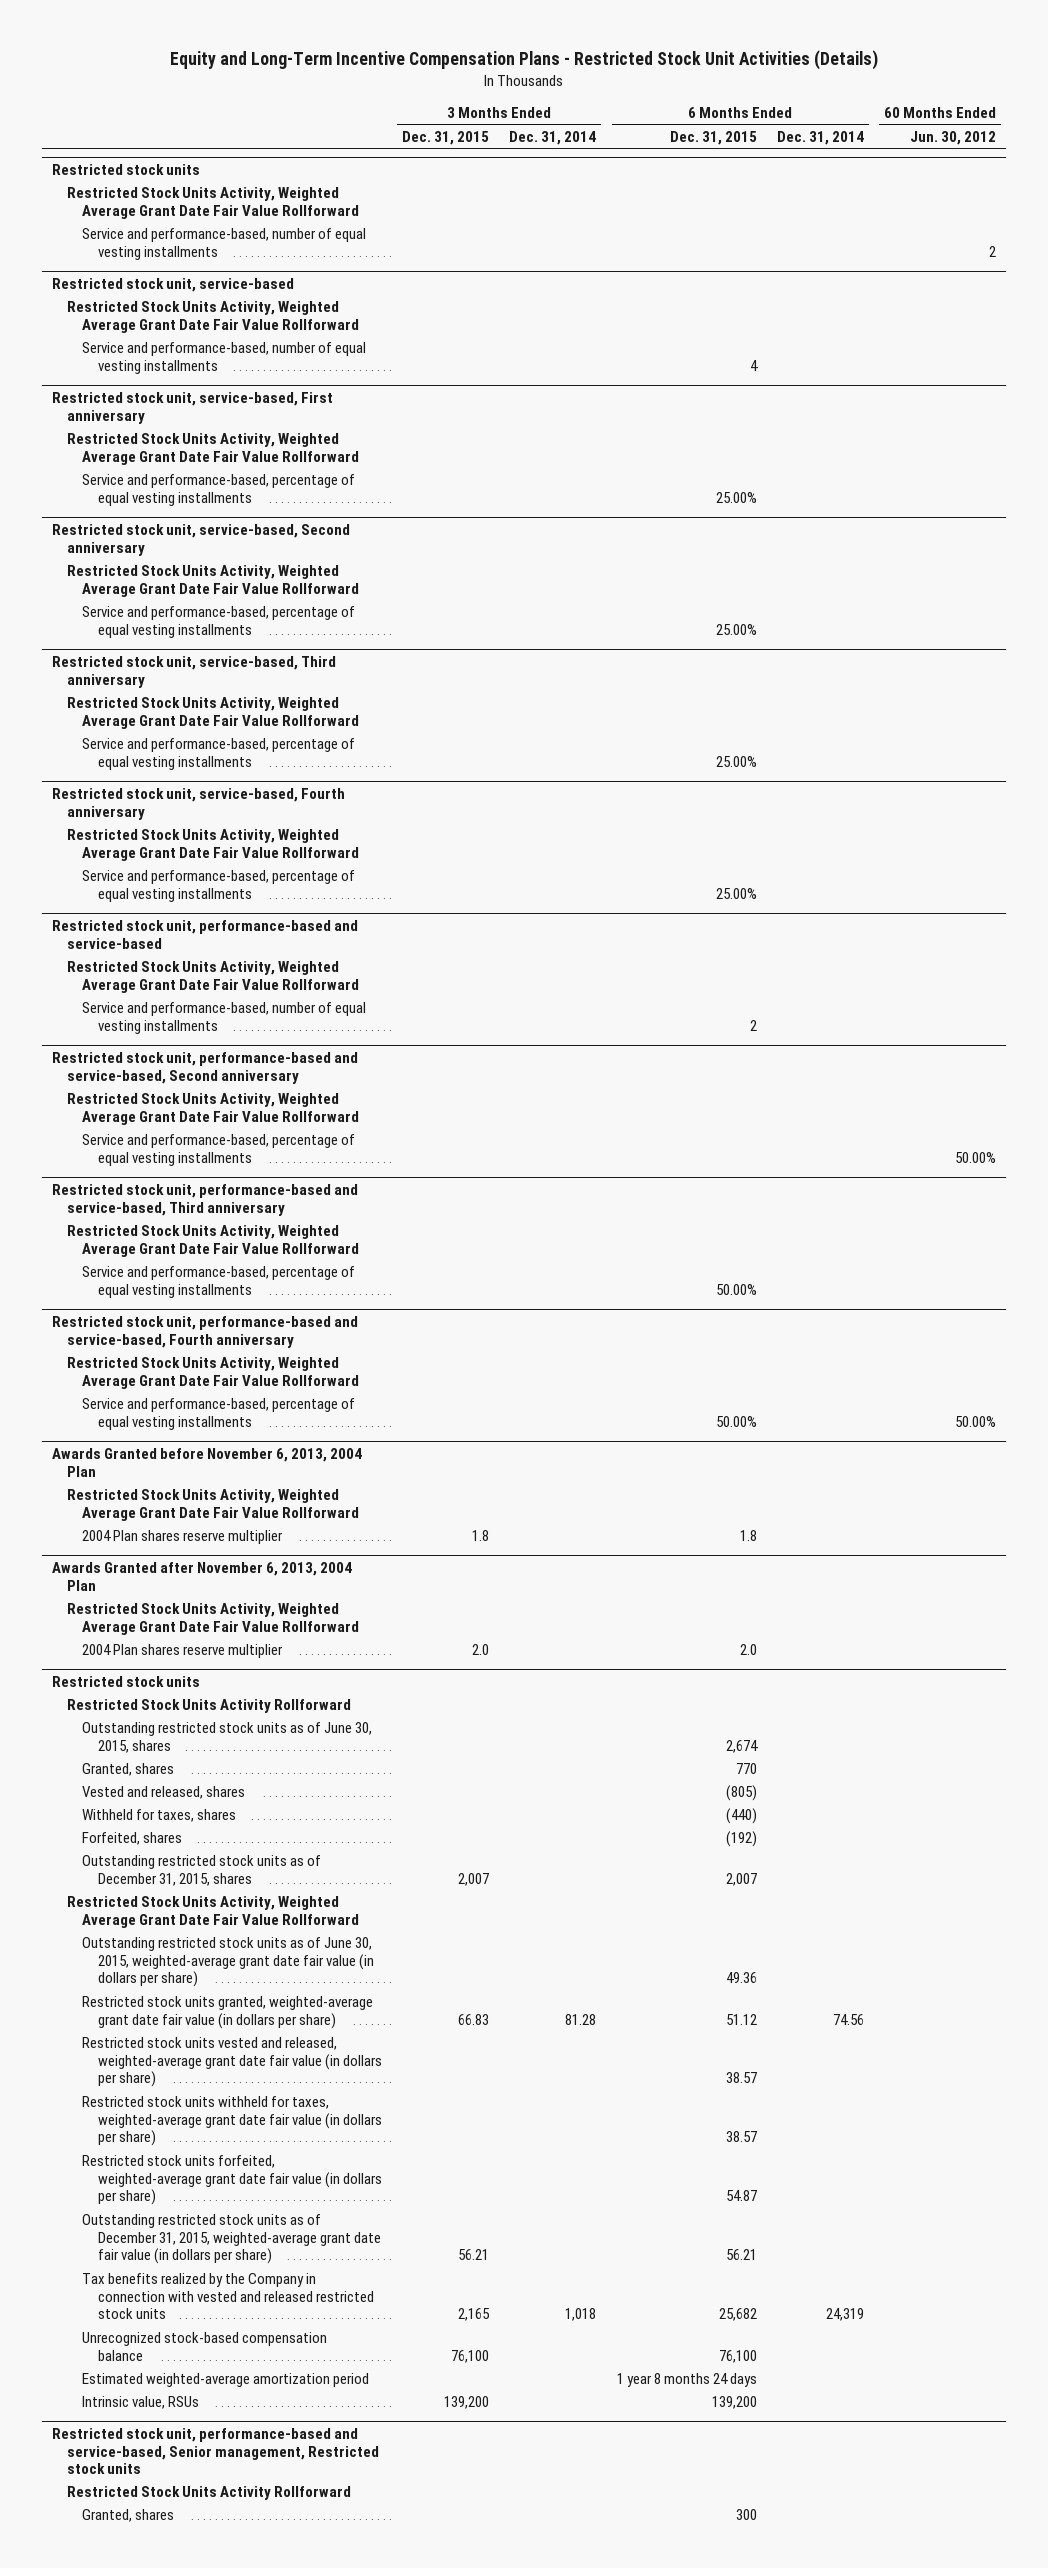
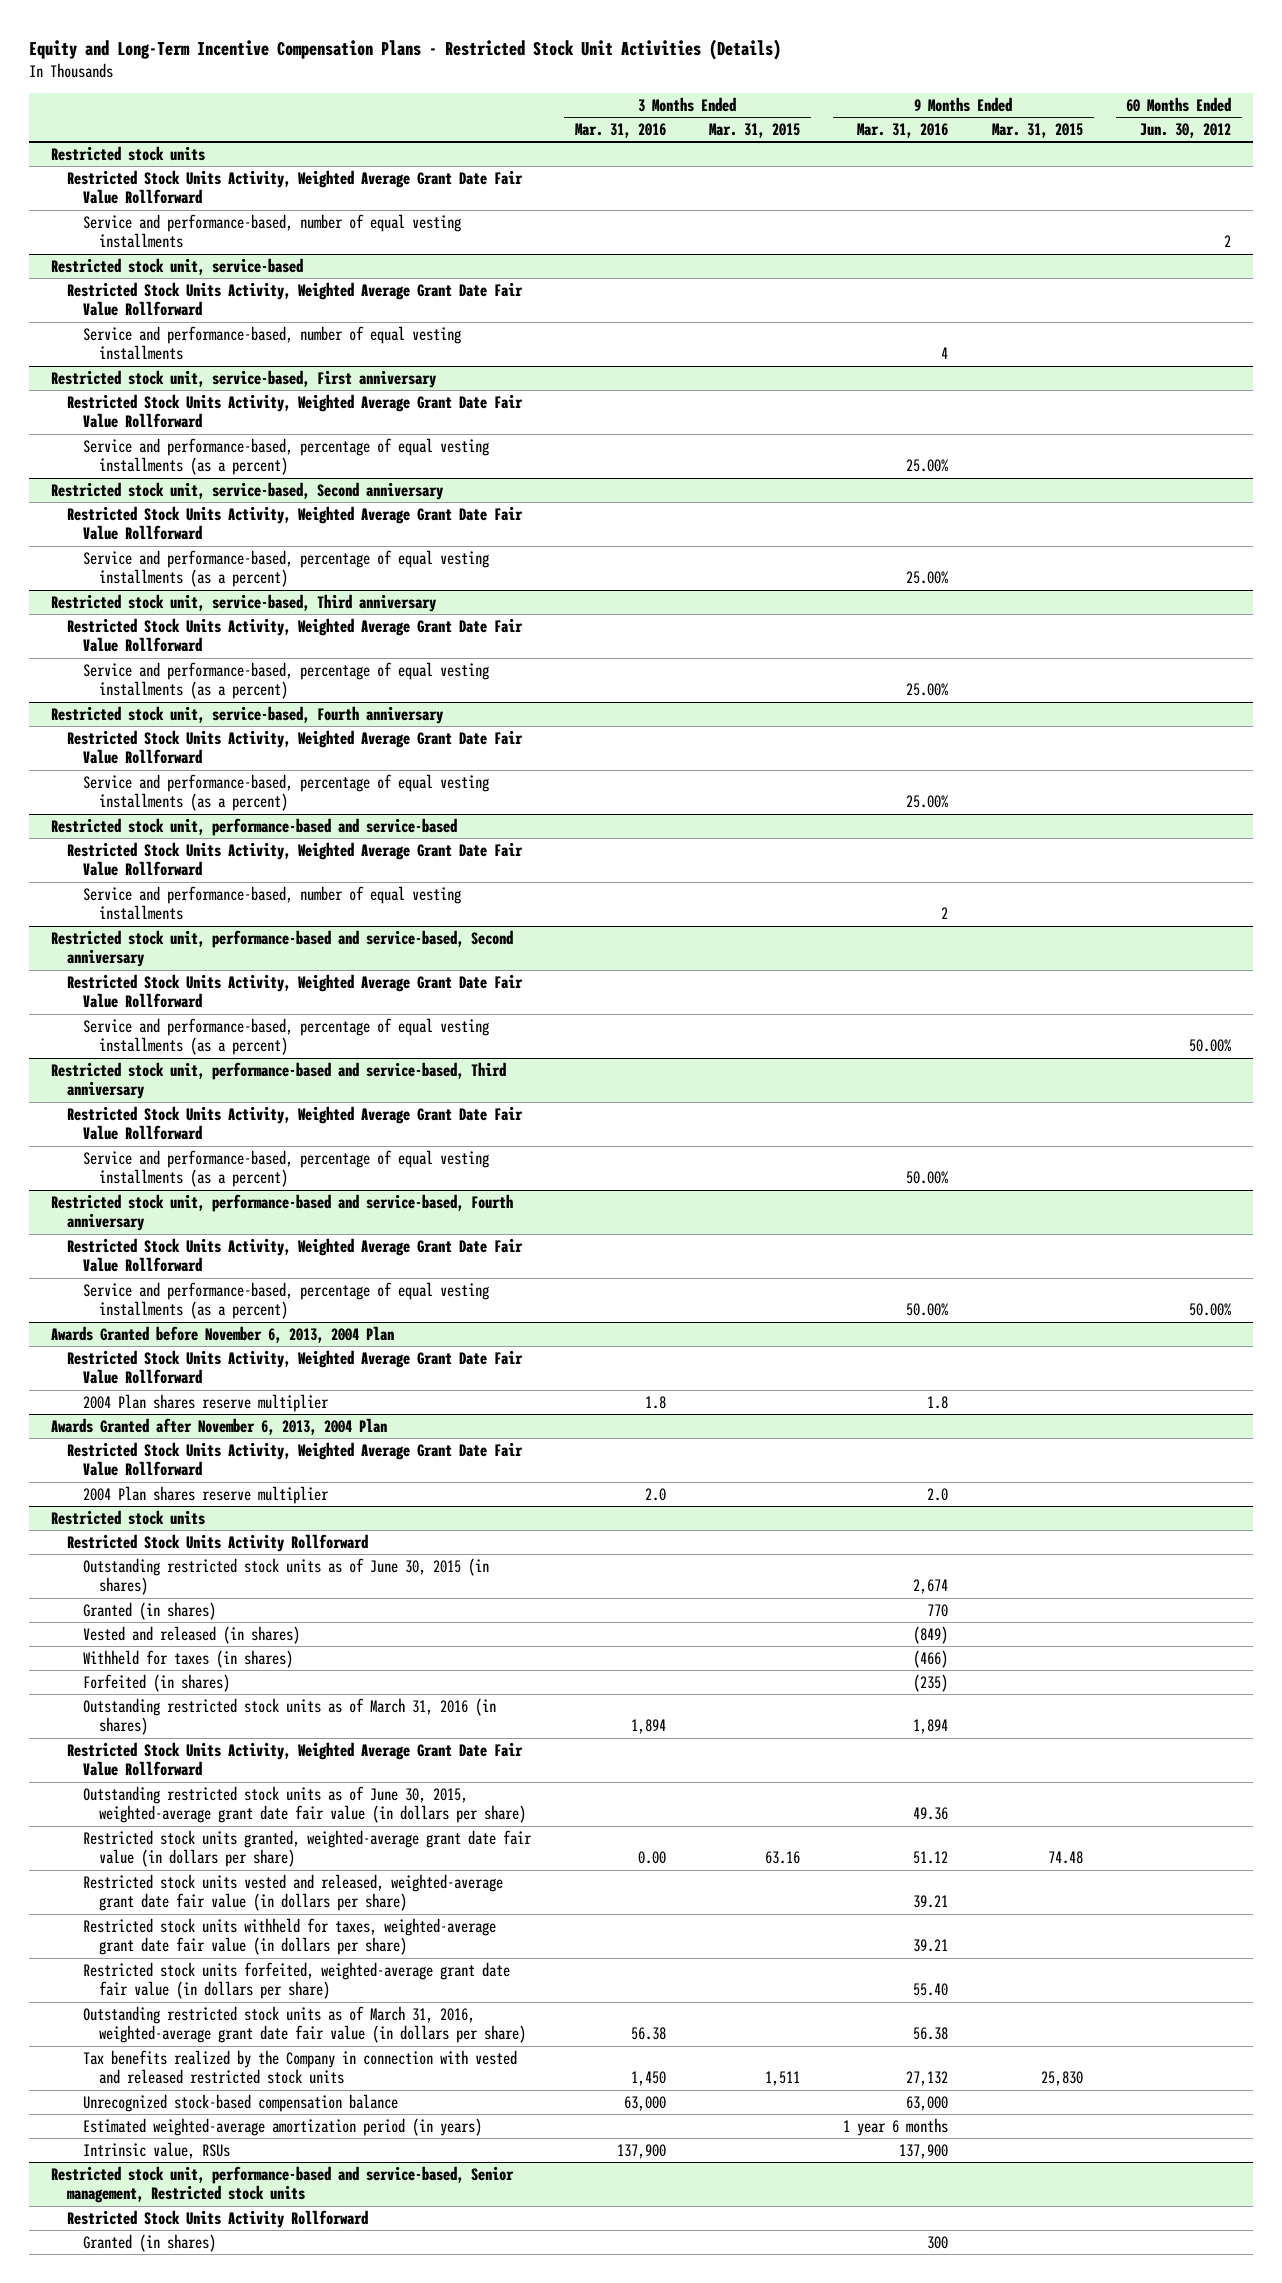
- | 3 Months Ended Dec. 31, 2015 | 3 Months Ended Dec. 31, 2014 | 6 Months Ended Dec. 31, 2015 | 6 Months Ended Dec. 31, 2014 | 60 Months Ended Jun. 30, 2012
+ | 3 Months Ended Mar. 31, 2016 | 3 Months Ended Mar. 31, 2015 | 9 Months Ended Mar. 31, 2016 | 9 Months Ended Mar. 31, 2015 | 60 Months Ended Jun. 30, 2012
@ Restricted stock unit, service-based, First anniversary
- Service and performance-based, percentage of equal vesting installments | | | 25.00% | |
+ Service and performance-based, percentage of equal vesting installments (as a percent) | | | 25.00% | |
@ Restricted stock unit, service-based, Second anniversary
- Service and performance-based, percentage of equal vesting installments | | | 25.00% | |
+ Service and performance-based, percentage of equal vesting installments (as a percent) | | | 25.00% | |
@ Restricted stock unit, service-based, Third anniversary
- Service and performance-based, percentage of equal vesting installments | | | 25.00% | |
+ Service and performance-based, percentage of equal vesting installments (as a percent) | | | 25.00% | |
@ Restricted stock unit, service-based, Fourth anniversary
- Service and performance-based, percentage of equal vesting installments | | | 25.00% | |
+ Service and performance-based, percentage of equal vesting installments (as a percent) | | | 25.00% | |
@ Restricted stock unit, performance-based and service-based, Second anniversary
- Service and performance-based, percentage of equal vesting installments | | | | | 50.00%
+ Service and performance-based, percentage of equal vesting installments (as a percent) | | | | | 50.00%
@ Restricted stock unit, performance-based and service-based, Third anniversary
- Service and performance-based, percentage of equal vesting installments | | | 50.00% | |
+ Service and performance-based, percentage of equal vesting installments (as a percent) | | | 50.00% | |
@ Restricted stock unit, performance-based and service-based, Fourth anniversary
- Service and performance-based, percentage of equal vesting installments | | | 50.00% | | 50.00%
+ Service and performance-based, percentage of equal vesting installments (as a percent) | | | 50.00% | | 50.00%
@ Restricted stock units
- Outstanding restricted stock units as of June 30, 2015, shares | | | 2,674 | |
- Granted, shares | | | 770 | |
- Vested and released, shares | | | (805) | |
- Withheld for taxes, shares | | | (440) | |
- Forfeited, shares | | | (192) | |
- Outstanding restricted stock units as of December 31, 2015, shares | 2,007 | | 2,007 | |
+ Outstanding restricted stock units as of June 30, 2015 (in shares) | | | 2,674 | |
+ Granted (in shares) | | | 770 | |
+ Vested and released (in shares) | | | (849) | |
+ Withheld for taxes (in shares) | | | (466) | |
+ Forfeited (in shares) | | | (235) | |
+ Outstanding restricted stock units as of March 31, 2016 (in shares) | 1,894 | | 1,894 | |
- Outstanding restricted stock units as of December 31, 2015, weighted-average grant date fair value (in dollars per share) | 56.21 | | 56.21 | |
+ Outstanding restricted stock units as of March 31, 2016, weighted-average grant date fair value (in dollars per share) | 56.38 | | 56.38 | |
- Estimated weighted-average amortization period | | | 1 year 8 months 24 days | |
+ Estimated weighted-average amortization period (in years) | | | 1 year 6 months | |
@ Restricted stock unit, performance-based and service-based, Senior management, Restricted stock units
- Granted, shares | | | 300 | |
+ Granted (in shares) | | | 300 | |

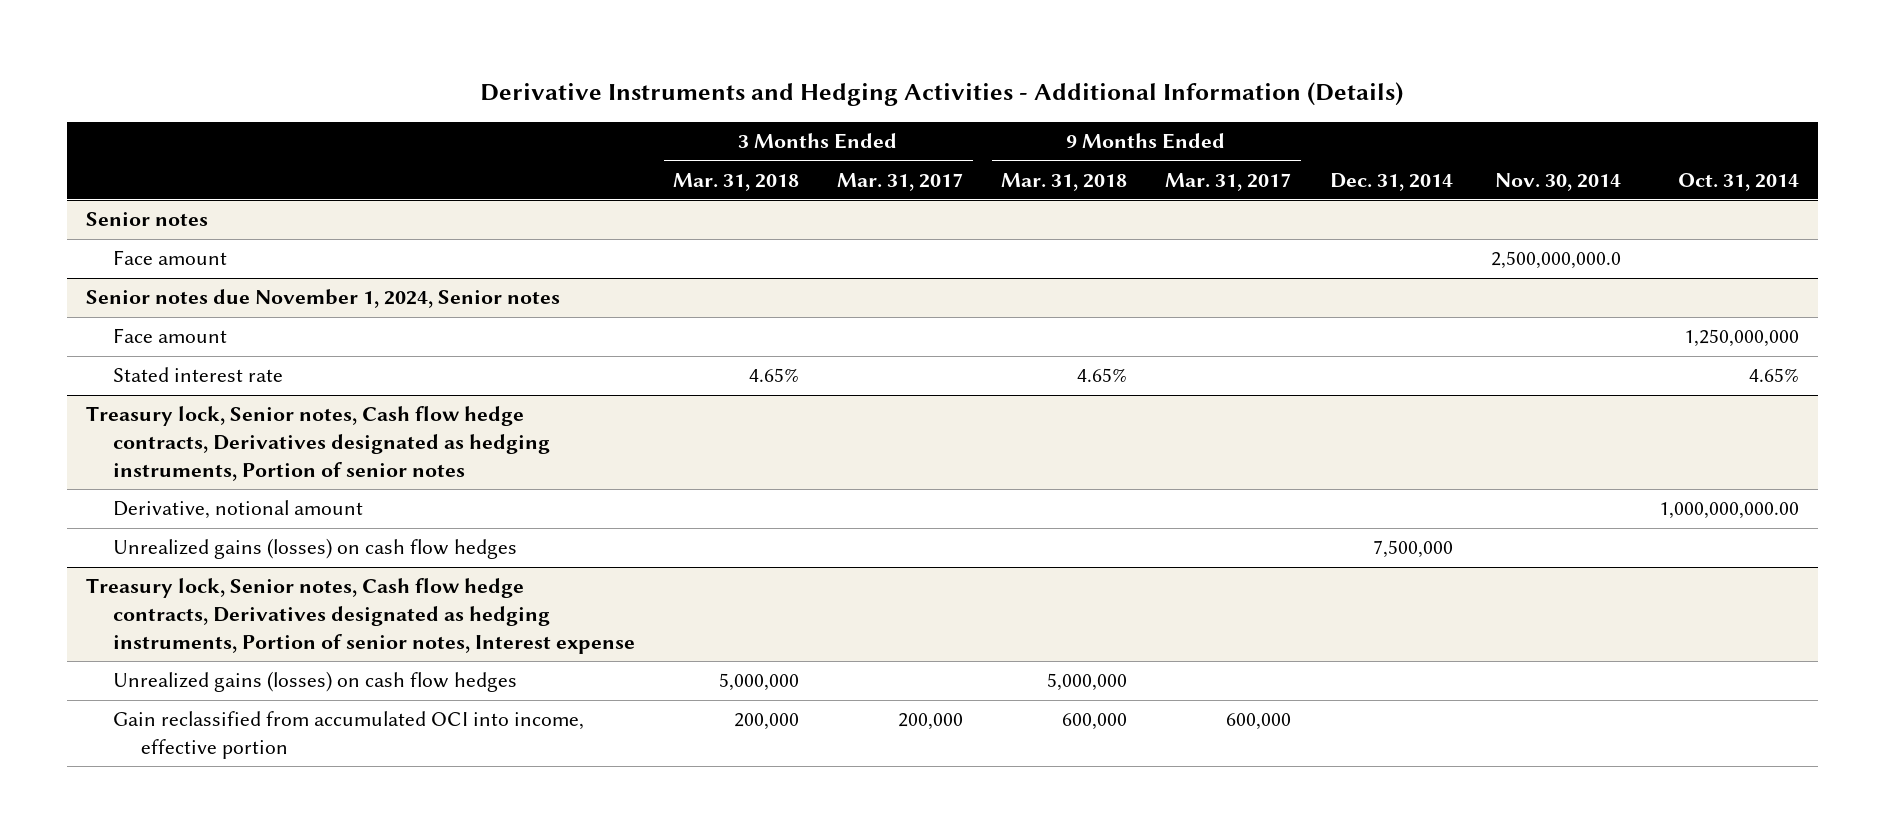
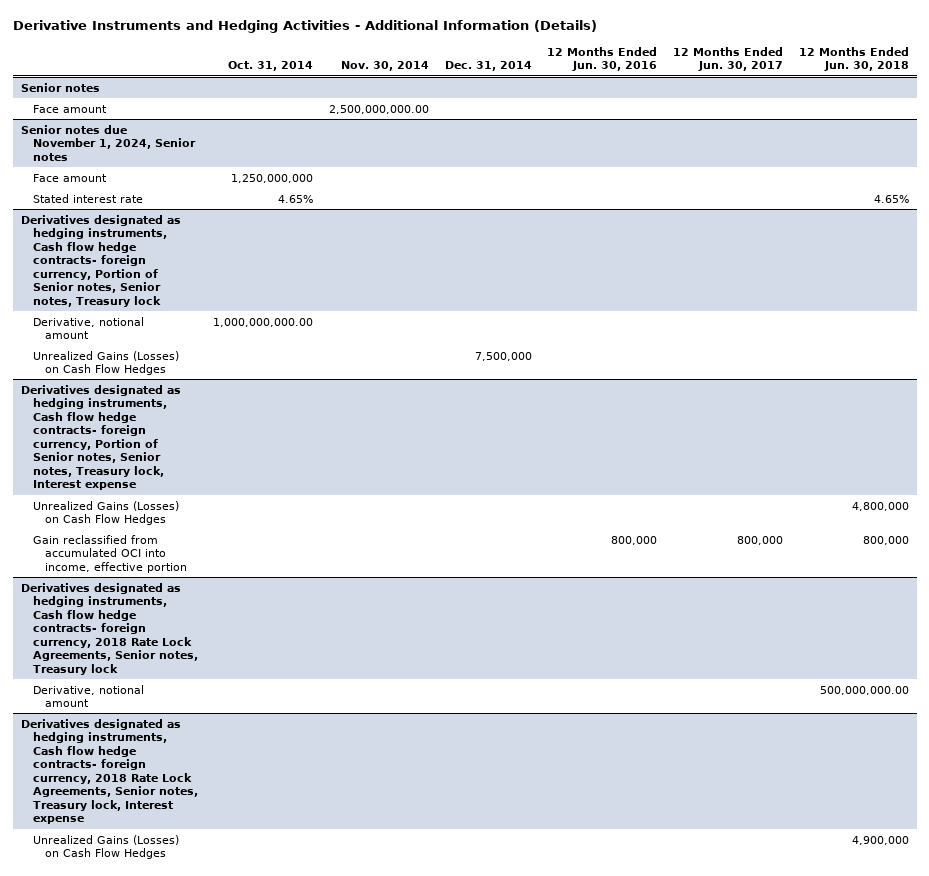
- | 3 Months Ended Mar. 31, 2018 | 3 Months Ended Mar. 31, 2017 | 9 Months Ended Mar. 31, 2018 | 9 Months Ended Mar. 31, 2017 | Dec. 31, 2014 | Nov. 30, 2014 | Oct. 31, 2014
+ | Oct. 31, 2014 | Nov. 30, 2014 | Dec. 31, 2014 | 12 Months Ended Jun. 30, 2016 | 12 Months Ended Jun. 30, 2017 | 12 Months Ended Jun. 30, 2018
@ Senior notes
- Face amount | | | | | | 2,500,000,000.0 |
+ Face amount | | 2,500,000,000.00 | | | |
- Treasury lock, Senior notes, Cash flow hedge contracts, Derivatives designated as hedging instruments, Portion of senior notes
+ Derivatives designated as hedging instruments, Cash flow hedge contracts- foreign currency, Portion of Senior notes, Senior notes, Treasury lock
- Unrealized gains (losses) on cash flow hedges | | | | | 7,500,000 | |
- Treasury lock, Senior notes, Cash flow hedge contracts, Derivatives designated as hedging instruments, Portion of senior notes, Interest expense
- Unrealized gains (losses) on cash flow hedges | 5,000,000 | | 5,000,000 | | | |
+ Unrealized Gains (Losses) on Cash Flow Hedges | | | 7,500,000 | | |
+ Derivatives designated as hedging instruments, Cash flow hedge contracts- foreign currency, Portion of Senior notes, Senior notes, Treasury lock, Interest expense
+ Unrealized Gains (Losses) on Cash Flow Hedges | | | | | | 4,800,000
+ Derivatives designated as hedging instruments, Cash flow hedge contracts- foreign currency, 2018 Rate Lock Agreements, Senior notes, Treasury lock
+ Derivative, notional amount | | | | | | 500,000,000.00
+ Derivatives designated as hedging instruments, Cash flow hedge contracts- foreign currency, 2018 Rate Lock Agreements, Senior notes, Treasury lock, Interest expense
+ Unrealized Gains (Losses) on Cash Flow Hedges | | | | | | 4,900,000

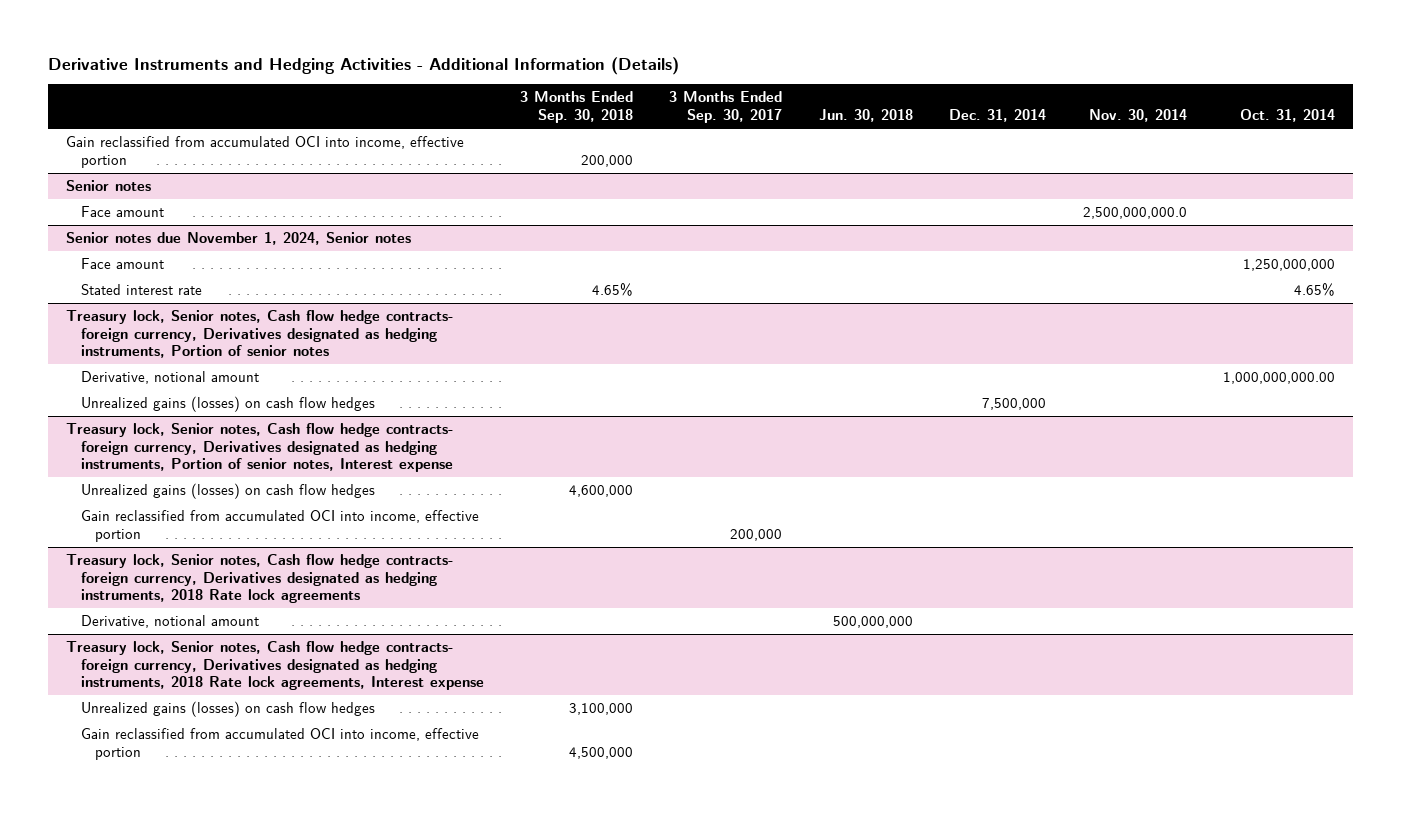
- | Oct. 31, 2014 | Nov. 30, 2014 | Dec. 31, 2014 | 12 Months Ended Jun. 30, 2016 | 12 Months Ended Jun. 30, 2017 | 12 Months Ended Jun. 30, 2018
+ | 3 Months Ended Sep. 30, 2018 | 3 Months Ended Sep. 30, 2017 | Jun. 30, 2018 | Dec. 31, 2014 | Nov. 30, 2014 | Oct. 31, 2014
+ Gain reclassified from accumulated OCI into income, effective portion | 200,000 | | | | |
@ Senior notes
- Face amount | | 2,500,000,000.00 | | | |
+ Face amount | | | | | 2,500,000,000.0 |
- Derivatives designated as hedging instruments, Cash flow hedge contracts- foreign currency, Portion of Senior notes, Senior notes, Treasury lock
+ Treasury lock, Senior notes, Cash flow hedge contracts- foreign currency, Derivatives designated as hedging instruments, Portion of senior notes
- Unrealized Gains (Losses) on Cash Flow Hedges | | | 7,500,000 | | |
- Derivatives designated as hedging instruments, Cash flow hedge contracts- foreign currency, Portion of Senior notes, Senior notes, Treasury lock, Interest expense
- Unrealized Gains (Losses) on Cash Flow Hedges | | | | | | 4,800,000
+ Unrealized gains (losses) on cash flow hedges | | | | 7,500,000 | |
+ Treasury lock, Senior notes, Cash flow hedge contracts- foreign currency, Derivatives designated as hedging instruments, Portion of senior notes, Interest expense
+ Unrealized gains (losses) on cash flow hedges | 4,600,000 | | | | |
- Derivatives designated as hedging instruments, Cash flow hedge contracts- foreign currency, 2018 Rate Lock Agreements, Senior notes, Treasury lock
+ Treasury lock, Senior notes, Cash flow hedge contracts- foreign currency, Derivatives designated as hedging instruments, 2018 Rate lock agreements
- Derivatives designated as hedging instruments, Cash flow hedge contracts- foreign currency, 2018 Rate Lock Agreements, Senior notes, Treasury lock, Interest expense
- Unrealized Gains (Losses) on Cash Flow Hedges | | | | | | 4,900,000
+ Treasury lock, Senior notes, Cash flow hedge contracts- foreign currency, Derivatives designated as hedging instruments, 2018 Rate lock agreements, Interest expense
+ Unrealized gains (losses) on cash flow hedges | 3,100,000 | | | | |
+ Gain reclassified from accumulated OCI into income, effective portion | 4,500,000 | | | | |

